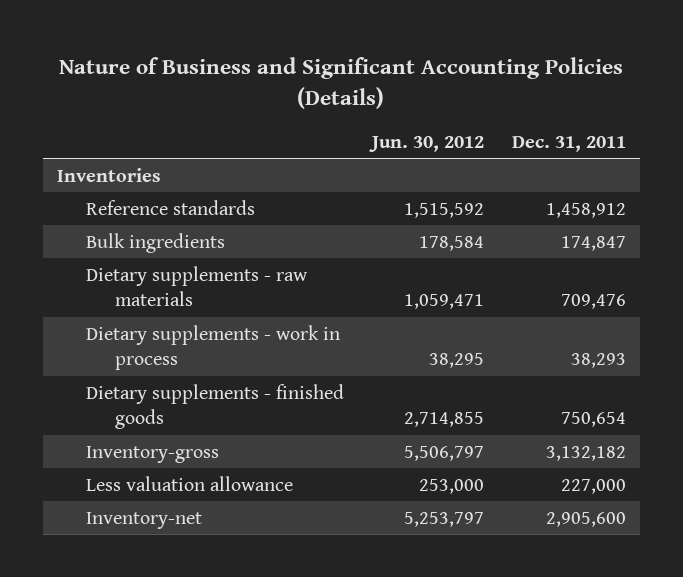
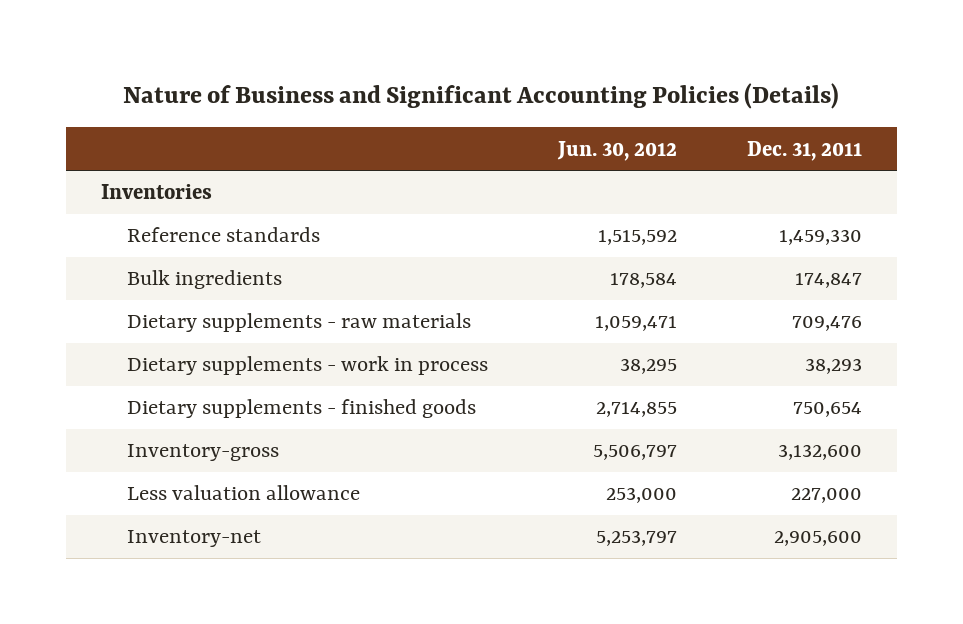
- Reference standards | 1,515,592 | 1,458,912
+ Reference standards | 1,515,592 | 1,459,330
- Inventory-gross | 5,506,797 | 3,132,182
+ Inventory-gross | 5,506,797 | 3,132,600

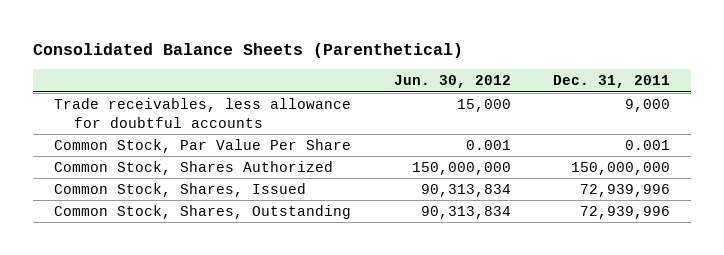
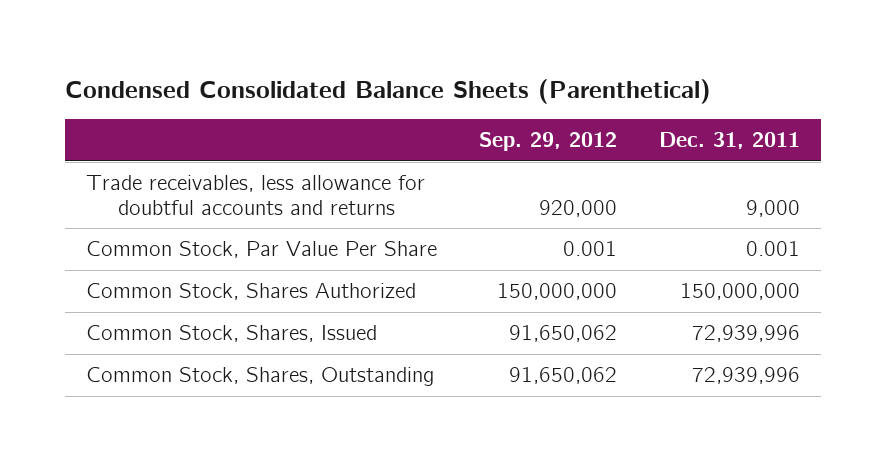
- Consolidated Balance Sheets (Parenthetical)
+ Condensed Consolidated Balance Sheets (Parenthetical)
- | Jun. 30, 2012 | Dec. 31, 2011
+ | Sep. 29, 2012 | Dec. 31, 2011
- Trade receivables, less allowance for doubtful accounts | 15,000 | 9,000
+ Trade receivables, less allowance for doubtful accounts and returns | 920,000 | 9,000

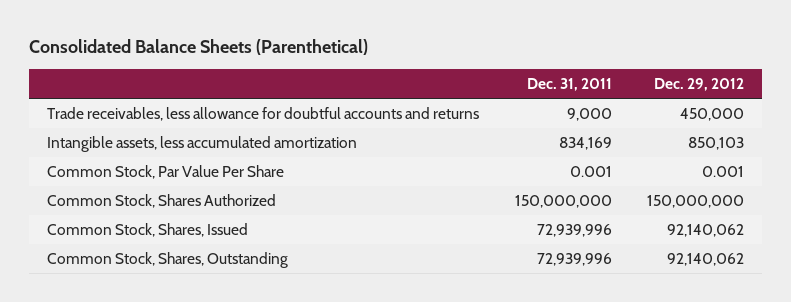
- Condensed Consolidated Balance Sheets (Parenthetical)
+ Consolidated Balance Sheets (Parenthetical)
- | Sep. 29, 2012 | Dec. 31, 2011
+ | Dec. 31, 2011 | Dec. 29, 2012
+ Intangible assets, less accumulated amortization | 834,169 | 850,103

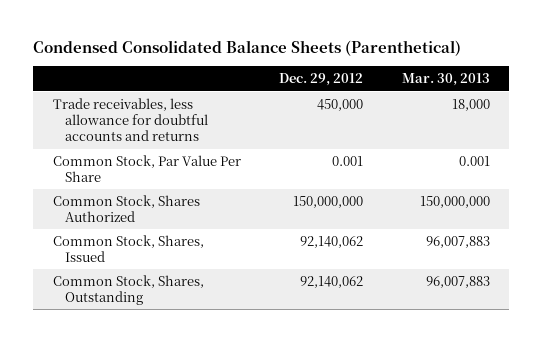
- Consolidated Balance Sheets (Parenthetical)
+ Condensed Consolidated Balance Sheets (Parenthetical)
- | Dec. 31, 2011 | Dec. 29, 2012
+ | Dec. 29, 2012 | Mar. 30, 2013
- Intangible assets, less accumulated amortization | 834,169 | 850,103

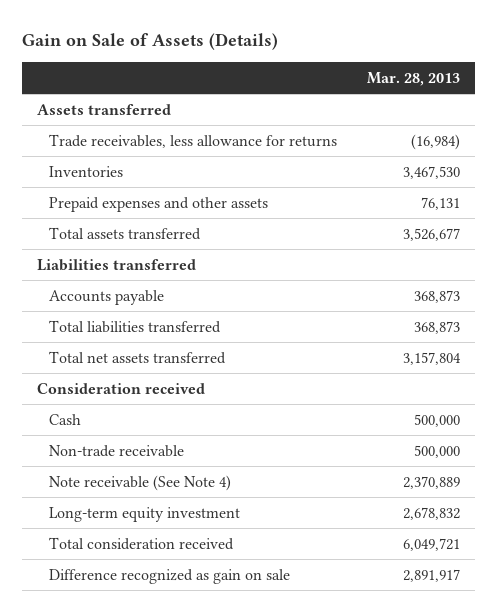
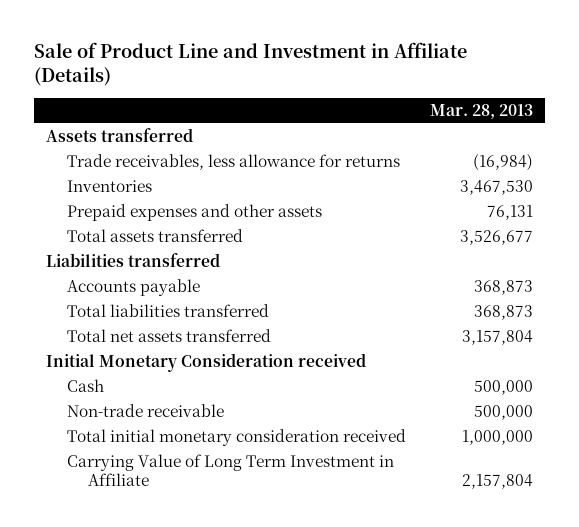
- Gain on Sale of Assets (Details)
+ Sale of Product Line and Investment in Affiliate (Details)
- Consideration received
+ Initial Monetary Consideration received
- Note receivable (See Note 4) | 2,370,889
- Long-term equity investment | 2,678,832
- Total consideration received | 6,049,721
- Difference recognized as gain on sale | 2,891,917
+ Total initial monetary consideration received | 1,000,000
+ Carrying Value of Long Term Investment in Affiliate | 2,157,804

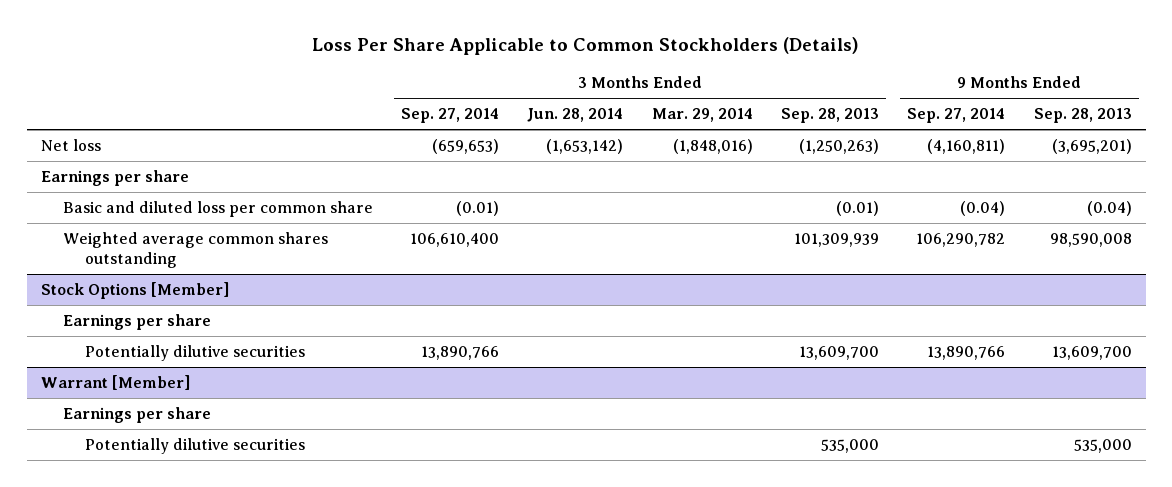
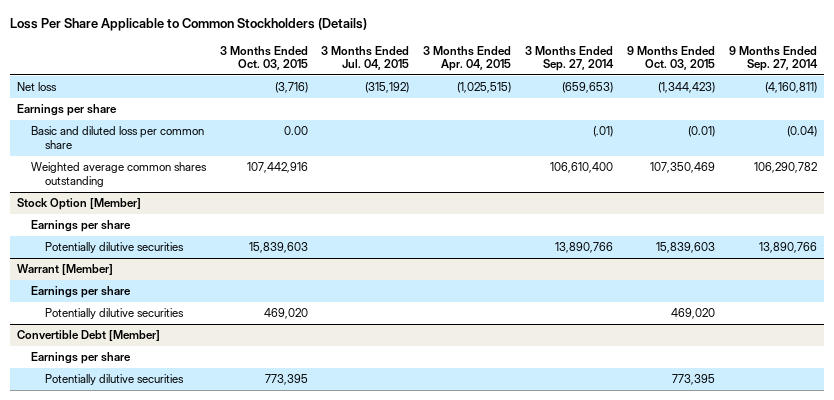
- | 3 Months Ended Sep. 27, 2014 | 3 Months Ended Jun. 28, 2014 | 3 Months Ended Mar. 29, 2014 | 3 Months Ended Sep. 28, 2013 | 9 Months Ended Sep. 27, 2014 | 9 Months Ended Sep. 28, 2013
+ | 3 Months Ended Oct. 03, 2015 | 3 Months Ended Jul. 04, 2015 | 3 Months Ended Apr. 04, 2015 | 3 Months Ended Sep. 27, 2014 | 9 Months Ended Oct. 03, 2015 | 9 Months Ended Sep. 27, 2014
- Basic and diluted loss per common share | (0.01) | | | (0.01) | (0.04) | (0.04)
+ Basic and diluted loss per common share | 0.00 | | | (.01) | (0.01) | (0.04)
- Stock Options [Member]
+ Stock Option [Member]
+ Convertible Debt [Member]
+ Earnings per share
+ Potentially dilutive securities | 773,395 | | | | 773,395 |

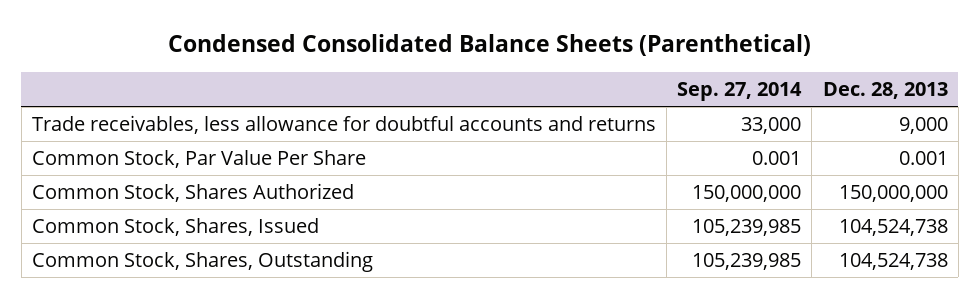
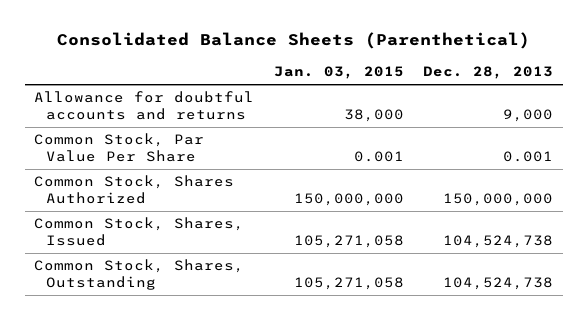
- Condensed Consolidated Balance Sheets (Parenthetical)
+ Consolidated Balance Sheets (Parenthetical)
- | Sep. 27, 2014 | Dec. 28, 2013
+ | Jan. 03, 2015 | Dec. 28, 2013
- Trade receivables, less allowance for doubtful accounts and returns | 33,000 | 9,000
+ Allowance for doubtful accounts and returns | 38,000 | 9,000

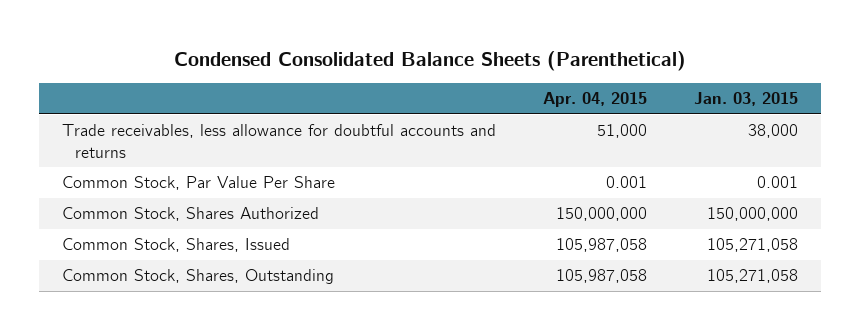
- Consolidated Balance Sheets (Parenthetical)
+ Condensed Consolidated Balance Sheets (Parenthetical)
- | Jan. 03, 2015 | Dec. 28, 2013
+ | Apr. 04, 2015 | Jan. 03, 2015
- Allowance for doubtful accounts and returns | 38,000 | 9,000
+ Trade receivables, less allowance for doubtful accounts and returns | 51,000 | 38,000

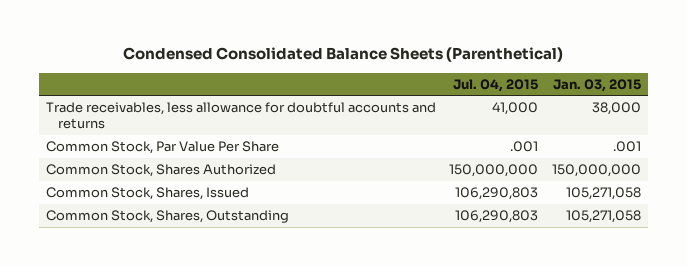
- | Apr. 04, 2015 | Jan. 03, 2015
+ | Jul. 04, 2015 | Jan. 03, 2015
- Common Stock, Par Value Per Share | 0.001 | 0.001
+ Common Stock, Par Value Per Share | .001 | .001

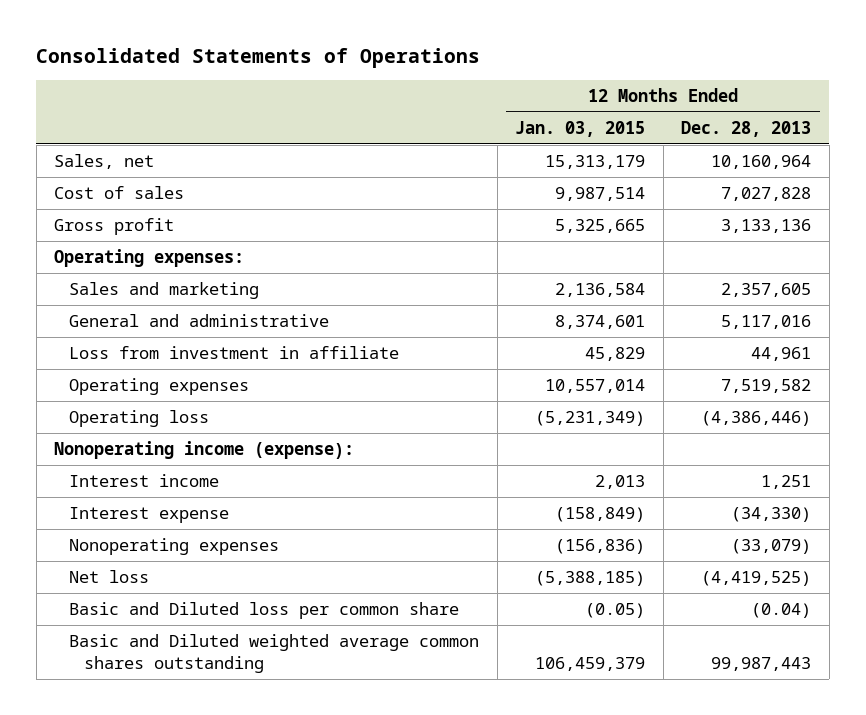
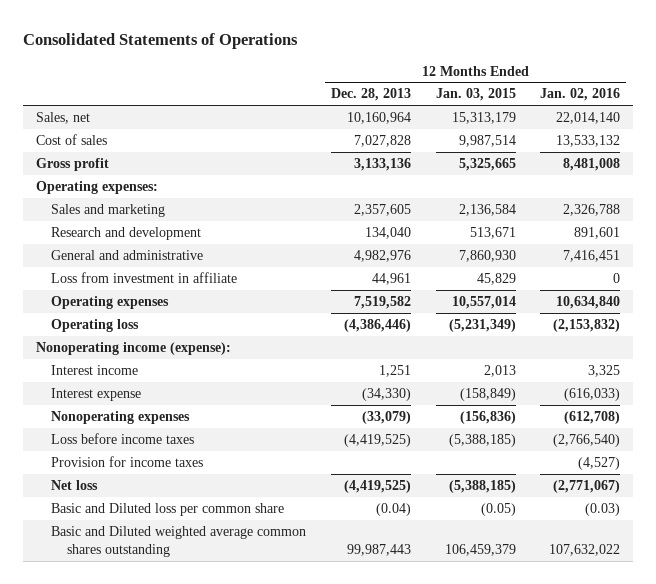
- | 12 Months Ended Jan. 03, 2015 | 12 Months Ended Dec. 28, 2013
+ | 12 Months Ended Dec. 28, 2013 | 12 Months Ended Jan. 03, 2015 | 12 Months Ended Jan. 02, 2016
- General and administrative | 8,374,601 | 5,117,016
+ Research and development | 134,040 | 513,671 | 891,601
+ General and administrative | 4,982,976 | 7,860,930 | 7,416,451
+ Loss before income taxes | (4,419,525) | (5,388,185) | (2,766,540)
+ Provision for income taxes | | | (4,527)

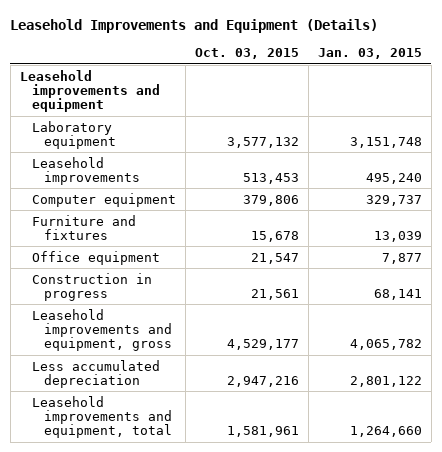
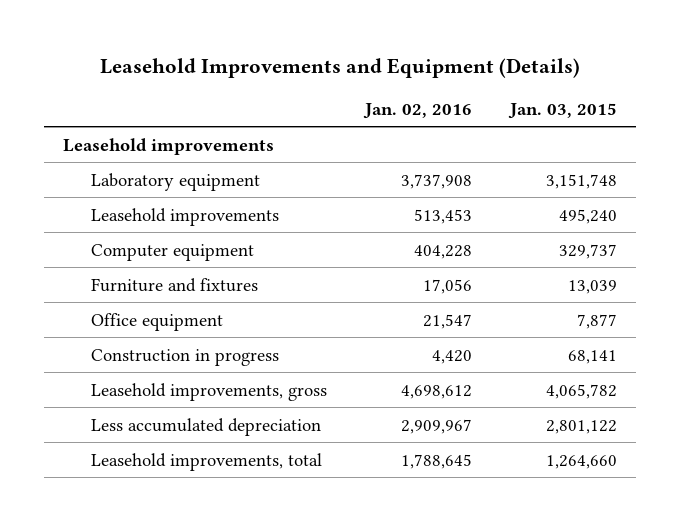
- | Oct. 03, 2015 | Jan. 03, 2015
+ | Jan. 02, 2016 | Jan. 03, 2015
- Leasehold improvements and equipment
+ Leasehold improvements
- Leasehold improvements and equipment, gross | 4,529,177 | 4,065,782
+ Leasehold improvements, gross | 4,698,612 | 4,065,782
- Leasehold improvements and equipment, total | 1,581,961 | 1,264,660
+ Leasehold improvements, total | 1,788,645 | 1,264,660

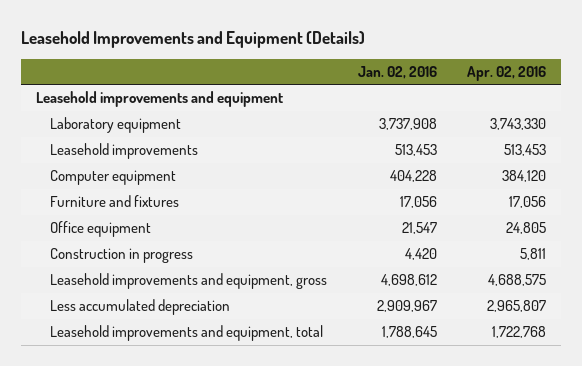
- | Jan. 02, 2016 | Jan. 03, 2015
+ | Jan. 02, 2016 | Apr. 02, 2016
- Leasehold improvements
+ Leasehold improvements and equipment
- Leasehold improvements, gross | 4,698,612 | 4,065,782
+ Leasehold improvements and equipment, gross | 4,698,612 | 4,688,575
- Leasehold improvements, total | 1,788,645 | 1,264,660
+ Leasehold improvements and equipment, total | 1,788,645 | 1,722,768

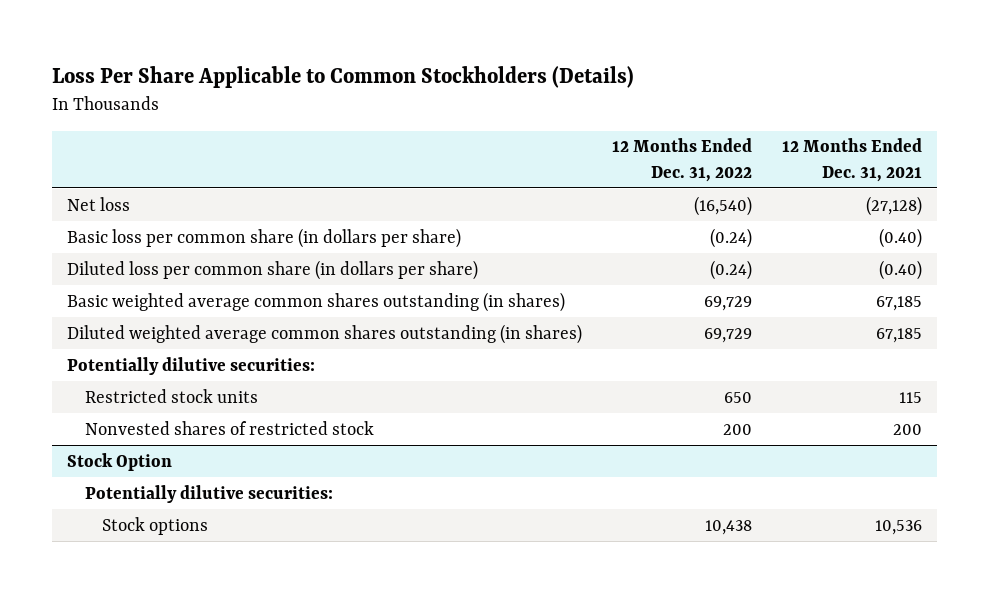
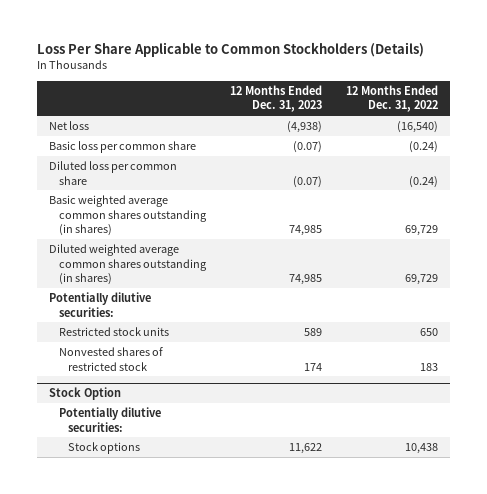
- | 12 Months Ended Dec. 31, 2022 | 12 Months Ended Dec. 31, 2021
+ | 12 Months Ended Dec. 31, 2023 | 12 Months Ended Dec. 31, 2022
- Basic loss per common share (in dollars per share) | (0.24) | (0.40)
- Diluted loss per common share (in dollars per share) | (0.24) | (0.40)
+ Basic loss per common share | (0.07) | (0.24)
+ Diluted loss per common share | (0.07) | (0.24)
- Nonvested shares of restricted stock | 200 | 200
+ Nonvested shares of restricted stock | 174 | 183

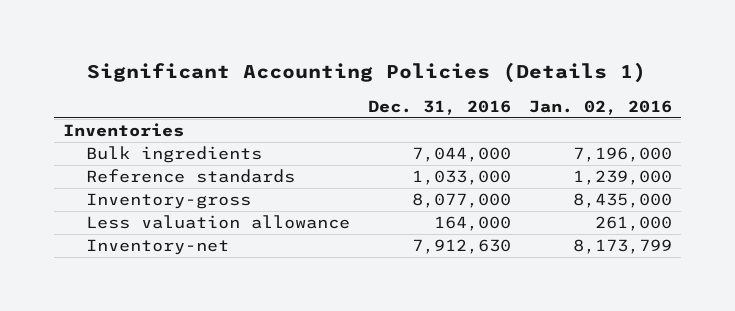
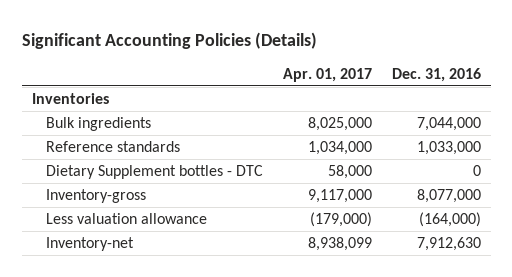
- Significant Accounting Policies (Details 1)
+ Significant Accounting Policies (Details)
- | Dec. 31, 2016 | Jan. 02, 2016
+ | Apr. 01, 2017 | Dec. 31, 2016
+ Dietary Supplement bottles - DTC | 58,000 | 0
- Less valuation allowance | 164,000 | 261,000
+ Less valuation allowance | (179,000) | (164,000)

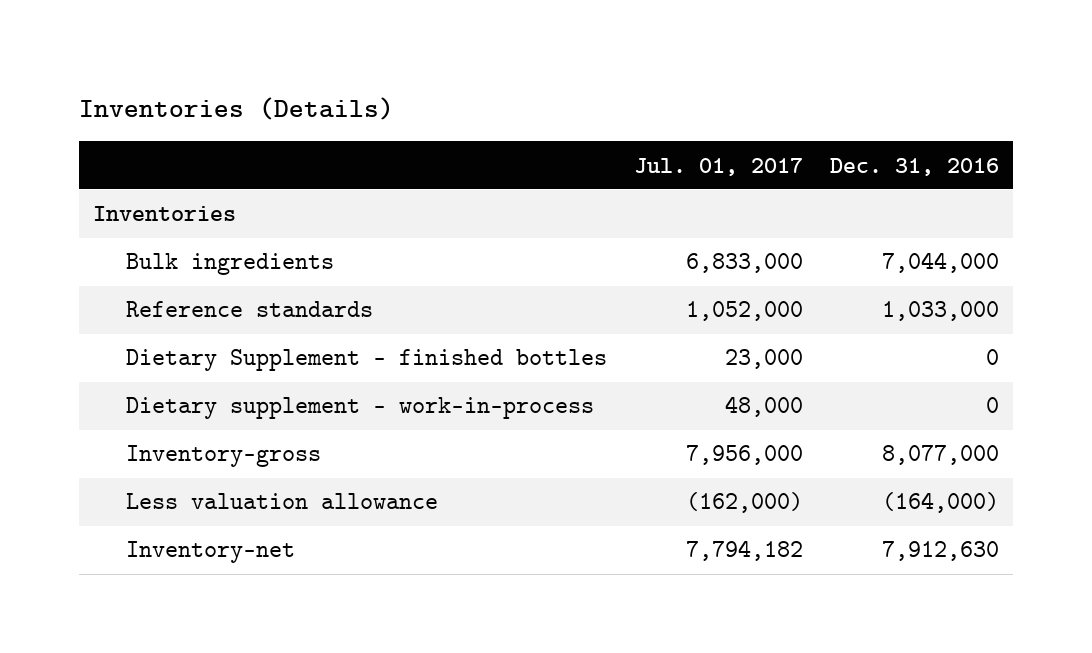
- Significant Accounting Policies (Details)
+ Inventories (Details)
- | Apr. 01, 2017 | Dec. 31, 2016
+ | Jul. 01, 2017 | Dec. 31, 2016
- Dietary Supplement bottles - DTC | 58,000 | 0
+ Dietary Supplement - finished bottles | 23,000 | 0
+ Dietary supplement - work-in-process | 48,000 | 0

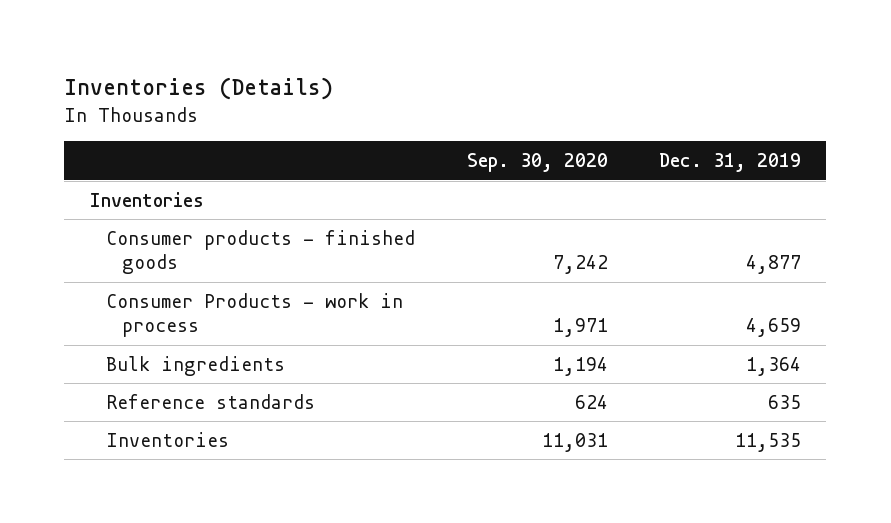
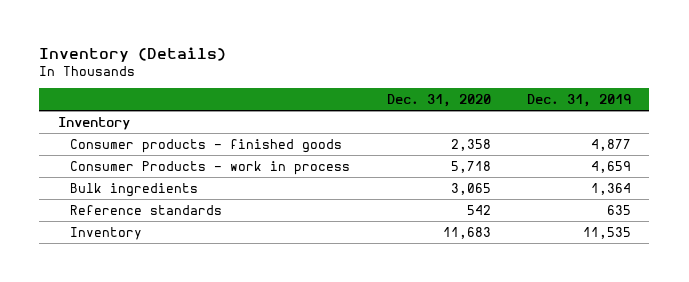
- Inventories (Details)
+ Inventory (Details)
- | Sep. 30, 2020 | Dec. 31, 2019
+ | Dec. 31, 2020 | Dec. 31, 2019
- Inventories
+ Inventory
- Inventories | 11,031 | 11,535
+ Inventory | 11,683 | 11,535

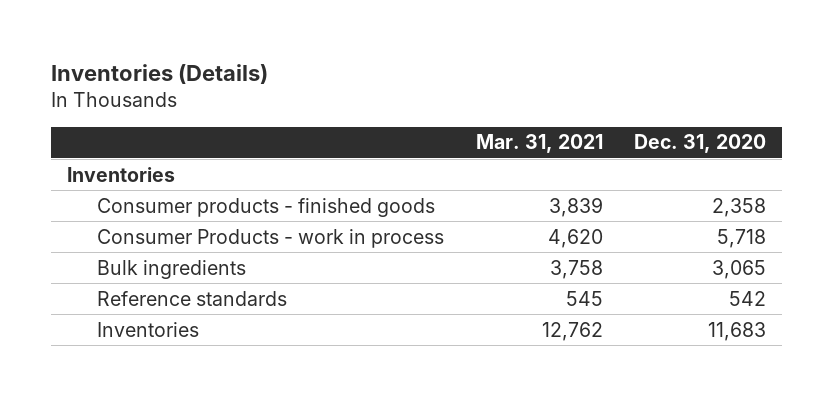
- Inventory (Details)
+ Inventories (Details)
- | Dec. 31, 2020 | Dec. 31, 2019
+ | Mar. 31, 2021 | Dec. 31, 2020
- Inventory
+ Inventories
- Inventory | 11,683 | 11,535
+ Inventories | 12,762 | 11,683

